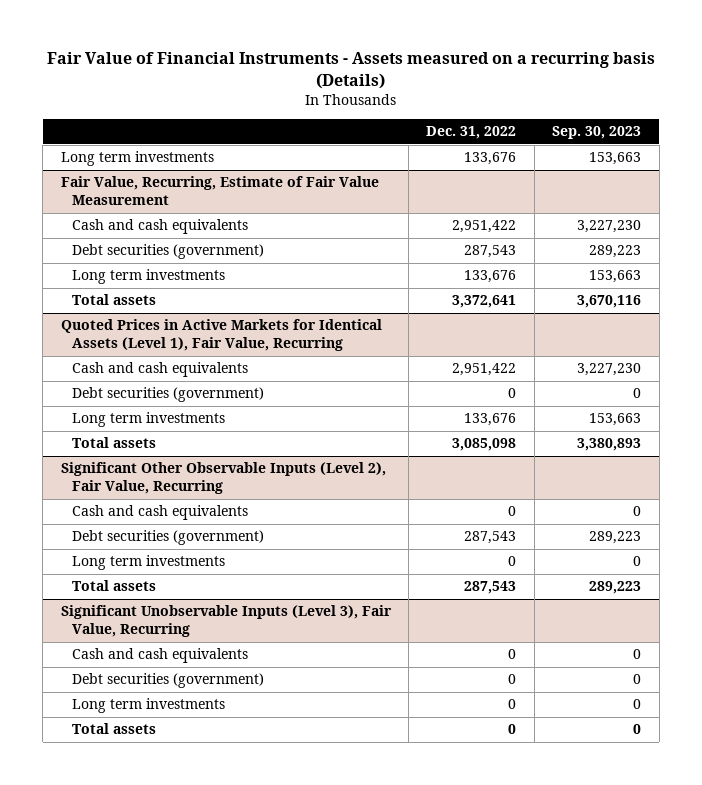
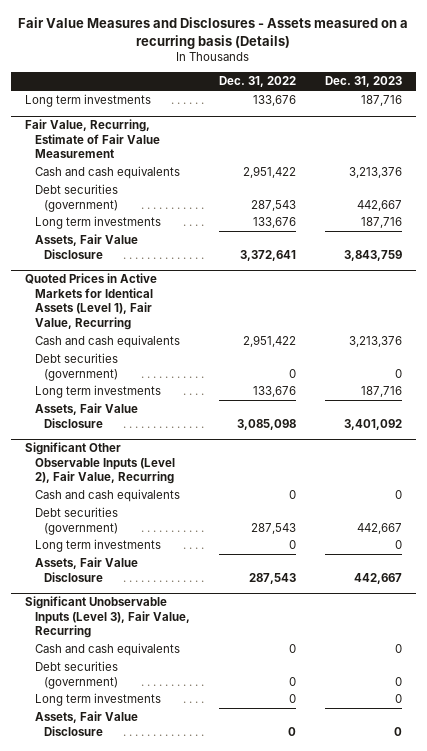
- Fair Value of Financial Instruments - Assets measured on a recurring basis (Details)
+ Fair Value Measures and Disclosures - Assets measured on a recurring basis (Details)
- | Dec. 31, 2022 | Sep. 30, 2023
+ | Dec. 31, 2022 | Dec. 31, 2023
@ Fair Value, Recurring, Estimate of Fair Value Measurement
- Total assets | 3,372,641 | 3,670,116
+ Assets, Fair Value Disclosure | 3,372,641 | 3,843,759
@ Quoted Prices in Active Markets for Identical Assets (Level 1), Fair Value, Recurring
- Total assets | 3,085,098 | 3,380,893
+ Assets, Fair Value Disclosure | 3,085,098 | 3,401,092
@ Significant Other Observable Inputs (Level 2), Fair Value, Recurring
- Total assets | 287,543 | 289,223
+ Assets, Fair Value Disclosure | 287,543 | 442,667
@ Significant Unobservable Inputs (Level 3), Fair Value, Recurring
- Total assets | 0 | 0
+ Assets, Fair Value Disclosure | 0 | 0

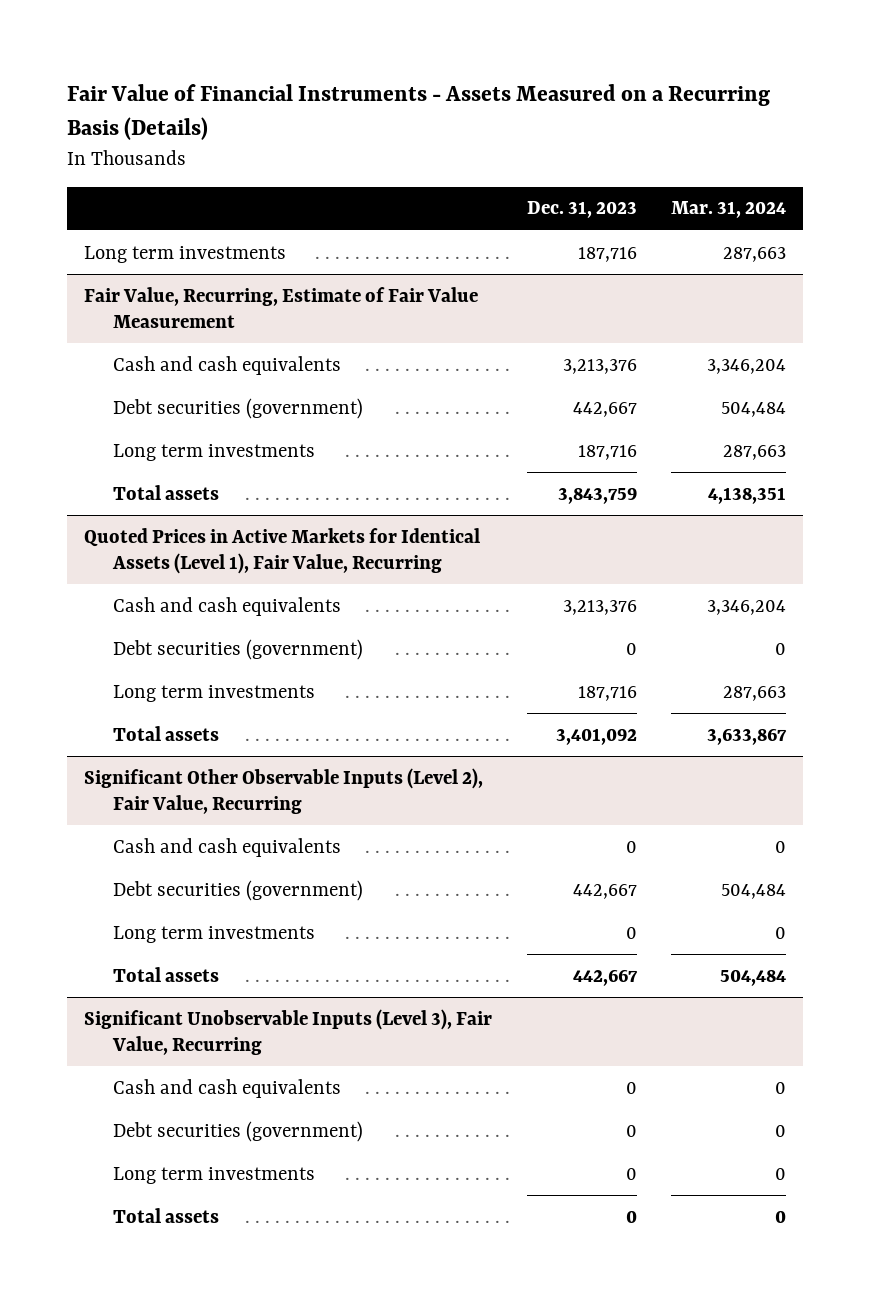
- Fair Value Measures and Disclosures - Assets measured on a recurring basis (Details)
+ Fair Value of Financial Instruments - Assets Measured on a Recurring Basis (Details)
- | Dec. 31, 2022 | Dec. 31, 2023
+ | Dec. 31, 2023 | Mar. 31, 2024
@ Fair Value, Recurring, Estimate of Fair Value Measurement
- Assets, Fair Value Disclosure | 3,372,641 | 3,843,759
+ Total assets | 3,843,759 | 4,138,351
@ Quoted Prices in Active Markets for Identical Assets (Level 1), Fair Value, Recurring
- Assets, Fair Value Disclosure | 3,085,098 | 3,401,092
+ Total assets | 3,401,092 | 3,633,867
@ Significant Other Observable Inputs (Level 2), Fair Value, Recurring
- Assets, Fair Value Disclosure | 287,543 | 442,667
+ Total assets | 442,667 | 504,484
@ Significant Unobservable Inputs (Level 3), Fair Value, Recurring
- Assets, Fair Value Disclosure | 0 | 0
+ Total assets | 0 | 0

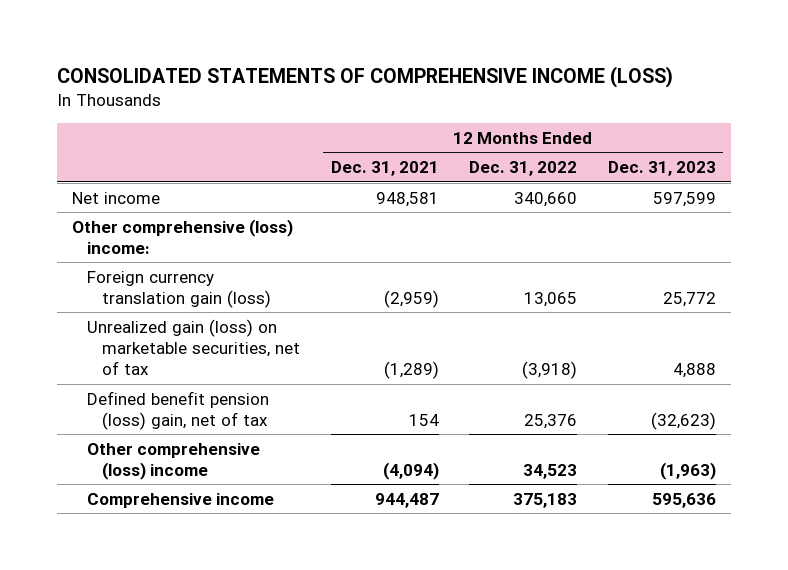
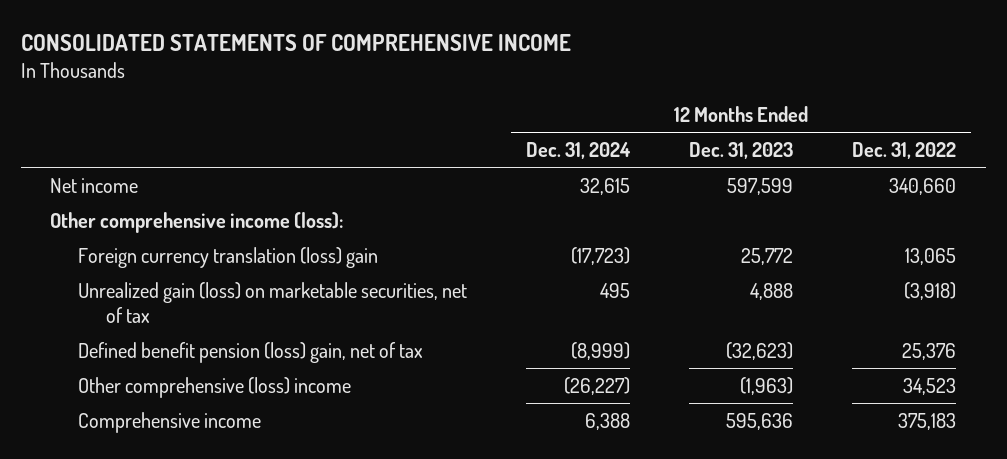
- CONSOLIDATED STATEMENTS OF COMPREHENSIVE INCOME (LOSS)
+ CONSOLIDATED STATEMENTS OF COMPREHENSIVE INCOME
- | 12 Months Ended Dec. 31, 2021 | 12 Months Ended Dec. 31, 2022 | 12 Months Ended Dec. 31, 2023
+ | 12 Months Ended Dec. 31, 2024 | 12 Months Ended Dec. 31, 2023 | 12 Months Ended Dec. 31, 2022
- Other comprehensive (loss) income:
- Foreign currency translation gain (loss) | (2,959) | 13,065 | 25,772
+ Other comprehensive income (loss):
+ Foreign currency translation (loss) gain | (17,723) | 25,772 | 13,065

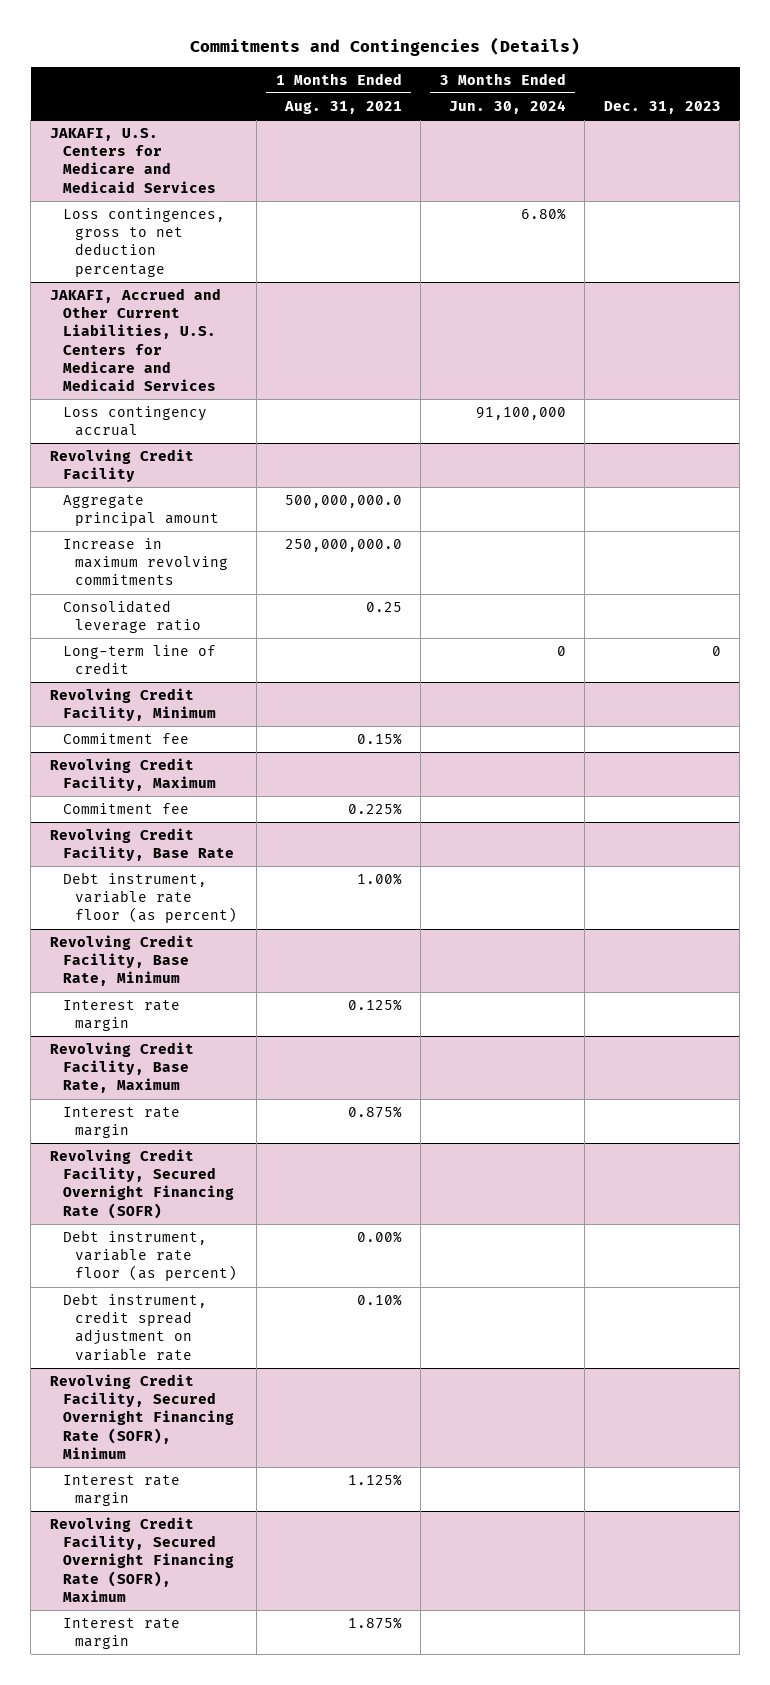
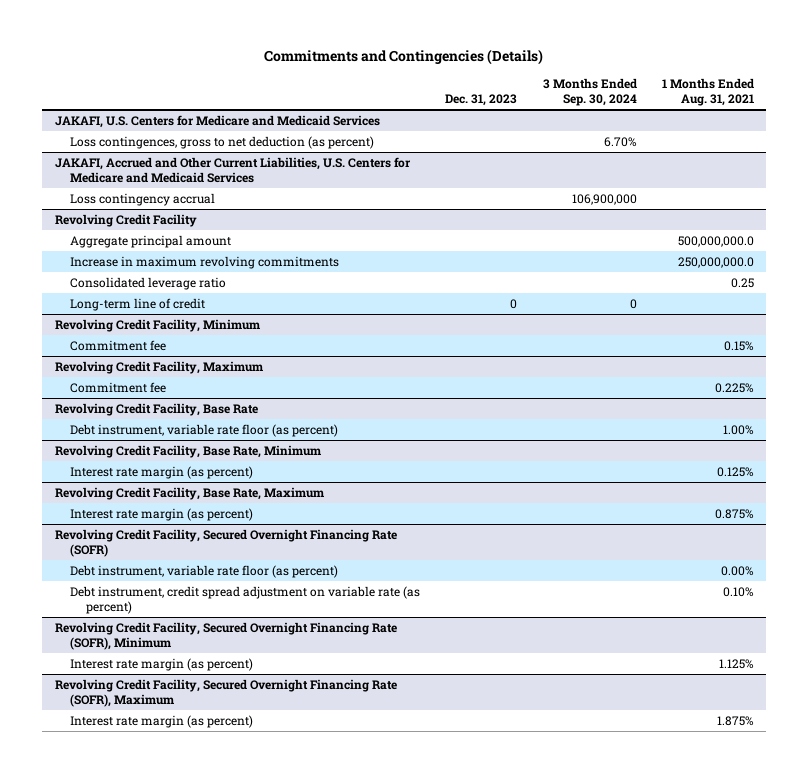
- | 1 Months Ended Aug. 31, 2021 | 3 Months Ended Jun. 30, 2024 | Dec. 31, 2023
+ | Dec. 31, 2023 | 3 Months Ended Sep. 30, 2024 | 1 Months Ended Aug. 31, 2021
@ JAKAFI, U.S. Centers for Medicare and Medicaid Services
- Loss contingences, gross to net deduction percentage | | 6.80% |
+ Loss contingences, gross to net deduction (as percent) | | 6.70% |
@ Revolving Credit Facility, Base Rate, Minimum
- Interest rate margin | 0.125% | |
+ Interest rate margin (as percent) | | | 0.125%
@ Revolving Credit Facility, Base Rate, Maximum
- Interest rate margin | 0.875% | |
+ Interest rate margin (as percent) | | | 0.875%
@ Revolving Credit Facility, Secured Overnight Financing Rate (SOFR)
- Debt instrument, credit spread adjustment on variable rate | 0.10% | |
+ Debt instrument, credit spread adjustment on variable rate (as percent) | | | 0.10%
@ Revolving Credit Facility, Secured Overnight Financing Rate (SOFR), Minimum
- Interest rate margin | 1.125% | |
+ Interest rate margin (as percent) | | | 1.125%
@ Revolving Credit Facility, Secured Overnight Financing Rate (SOFR), Maximum
- Interest rate margin | 1.875% | |
+ Interest rate margin (as percent) | | | 1.875%

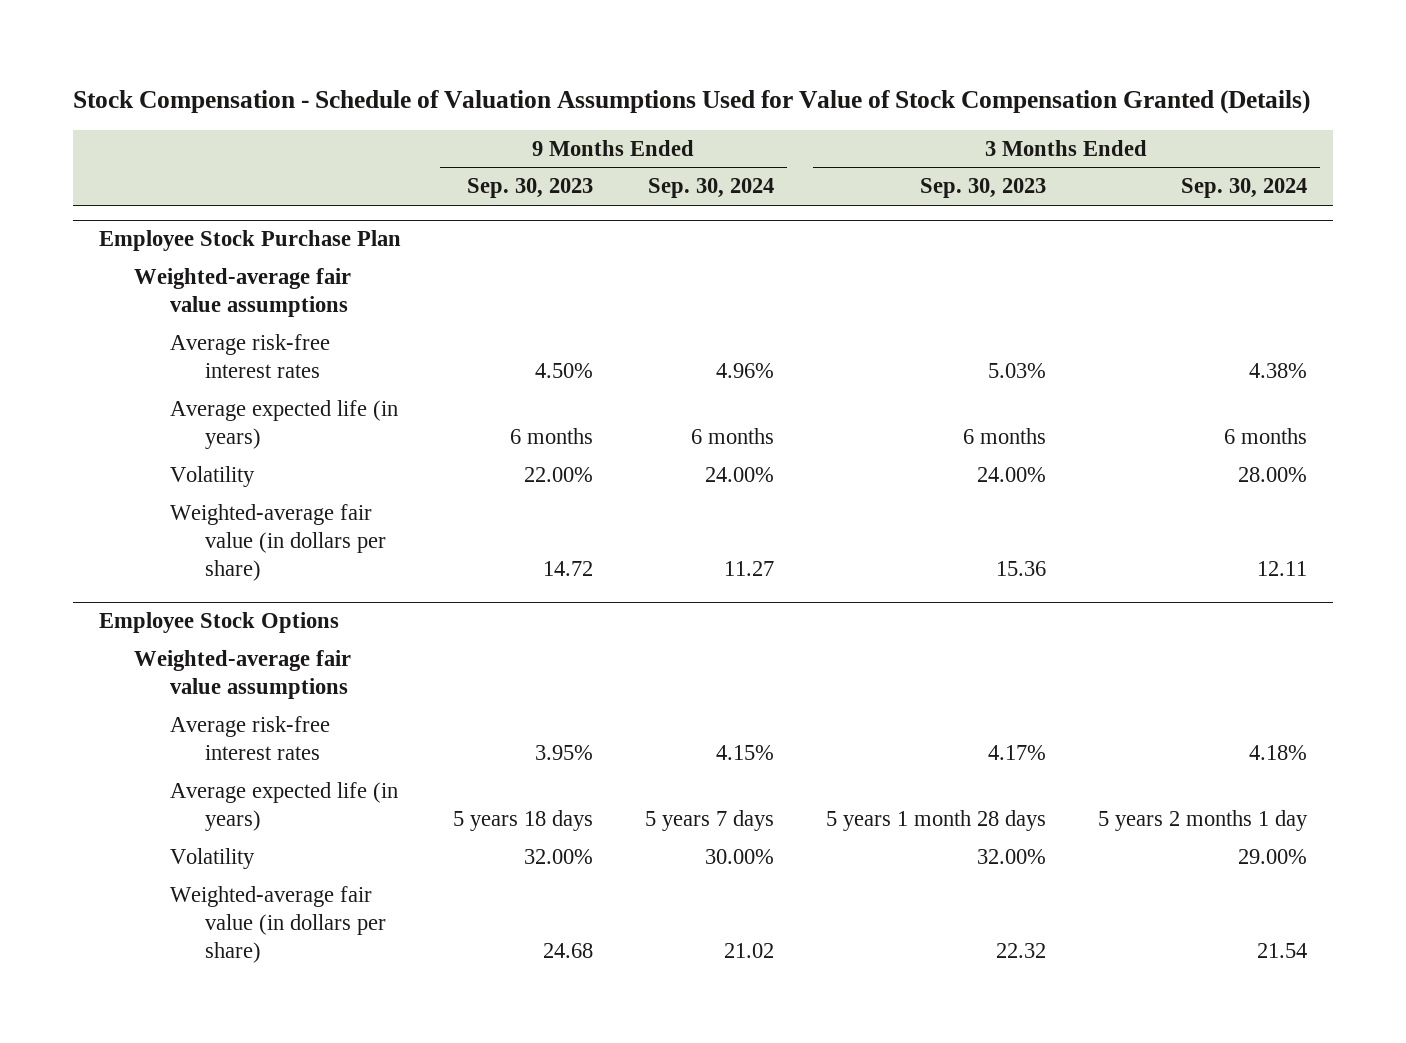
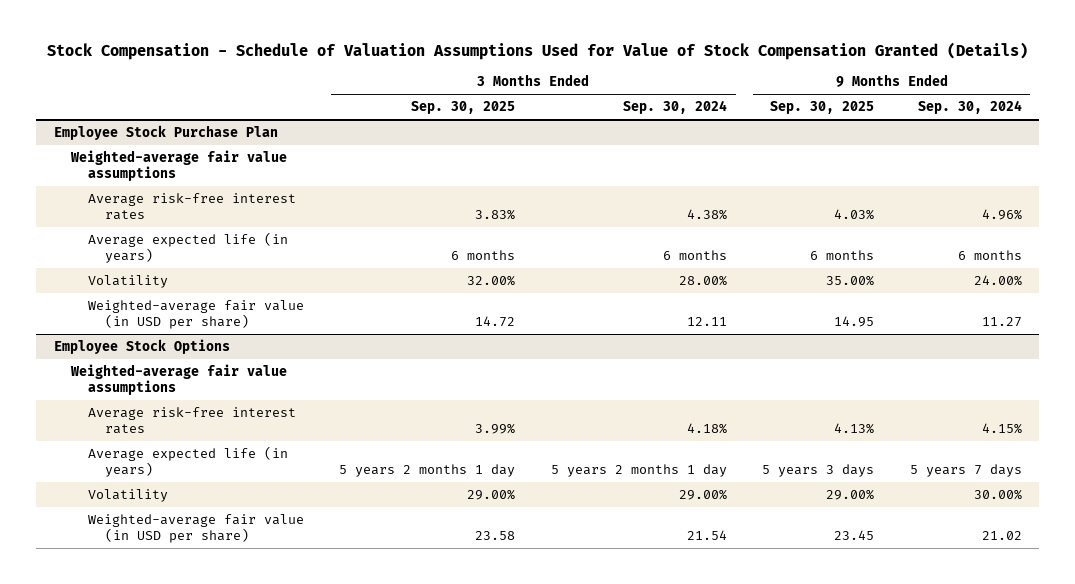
- | 9 Months Ended Sep. 30, 2023 | 9 Months Ended Sep. 30, 2024 | 3 Months Ended Sep. 30, 2023 | 3 Months Ended Sep. 30, 2024
+ | 3 Months Ended Sep. 30, 2025 | 3 Months Ended Sep. 30, 2024 | 9 Months Ended Sep. 30, 2025 | 9 Months Ended Sep. 30, 2024
@ Employee Stock Purchase Plan
- Weighted-average fair value (in dollars per share) | 14.72 | 11.27 | 15.36 | 12.11
+ Weighted-average fair value (in USD per share) | 14.72 | 12.11 | 14.95 | 11.27
@ Employee Stock Options
- Weighted-average fair value (in dollars per share) | 24.68 | 21.02 | 22.32 | 21.54
+ Weighted-average fair value (in USD per share) | 23.58 | 21.54 | 23.45 | 21.02

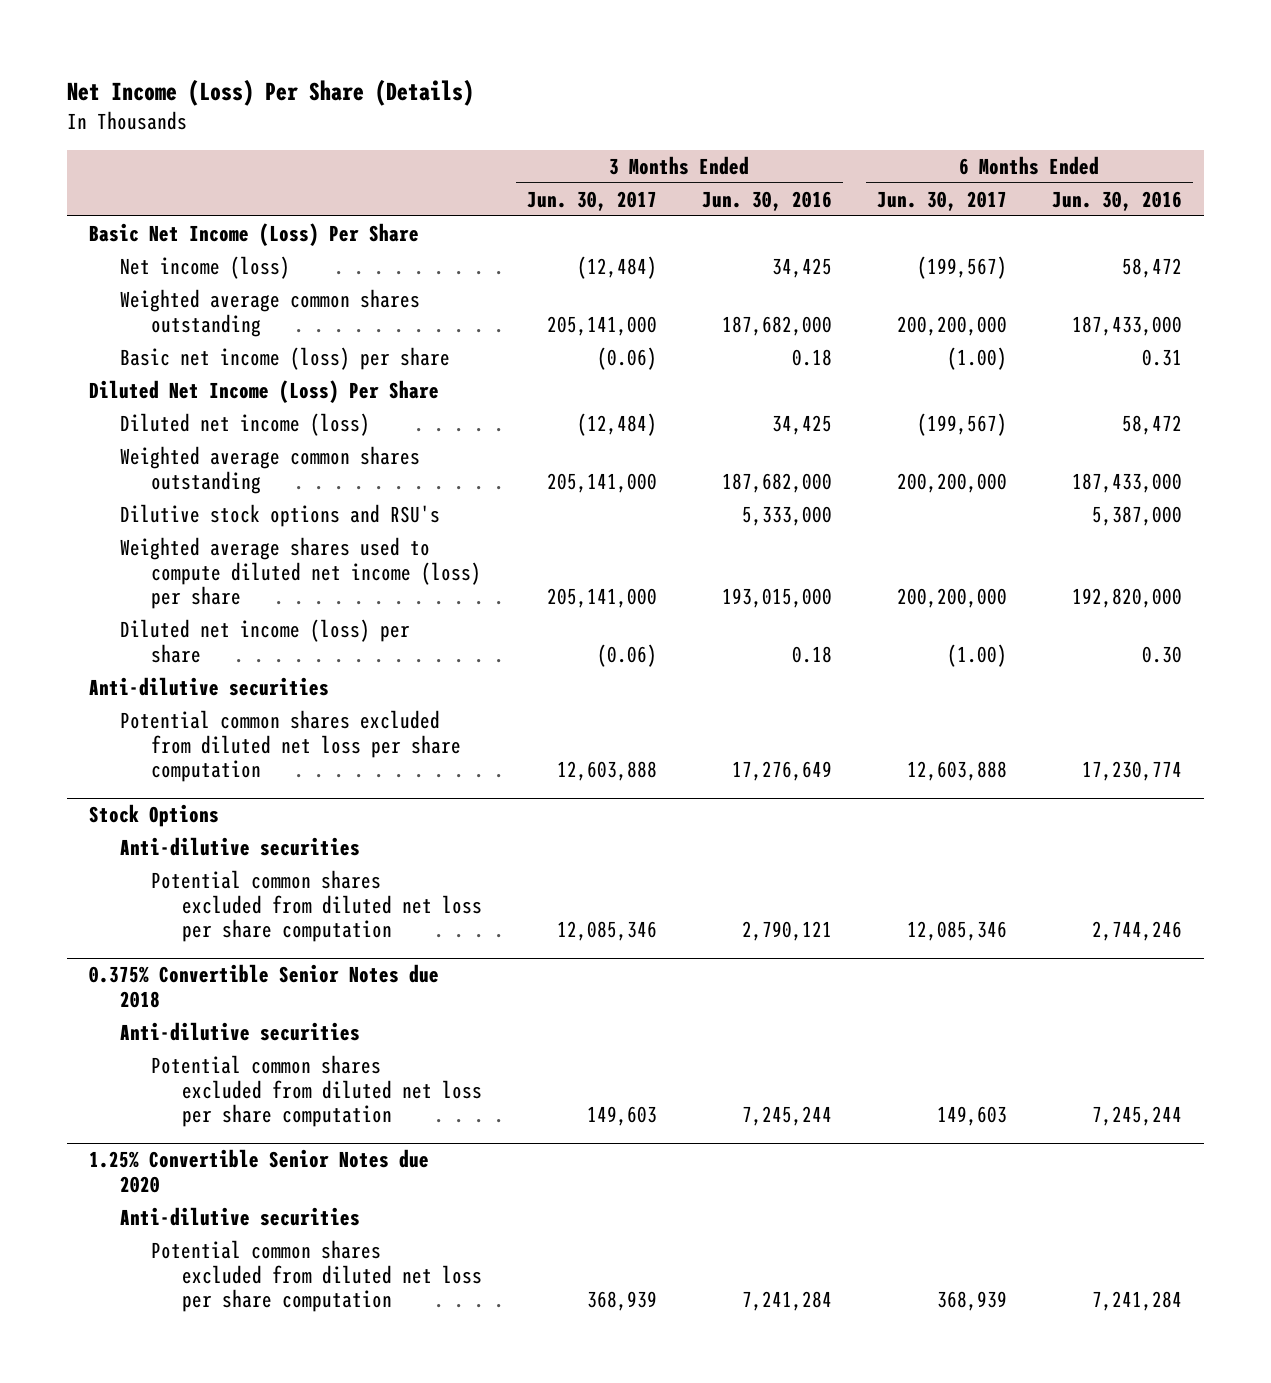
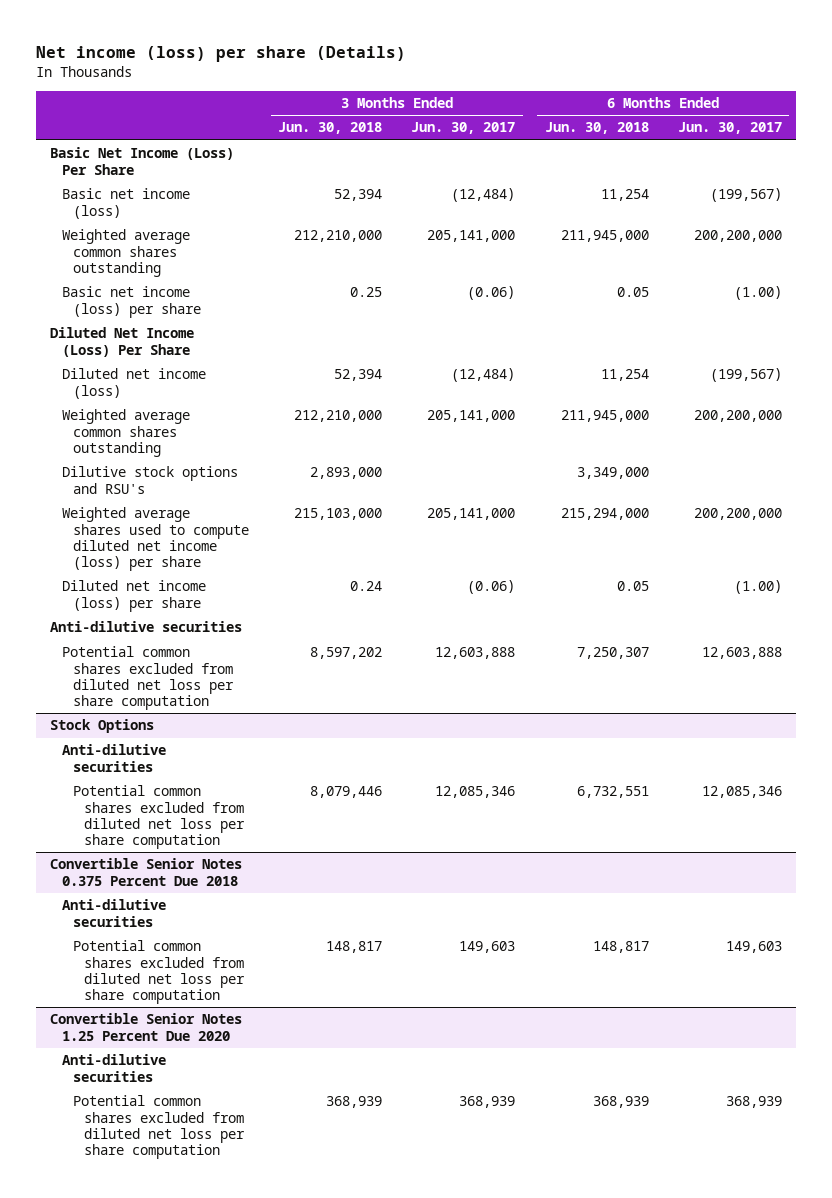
- Net Income (Loss) Per Share (Details)
+ Net income (loss) per share (Details)
- | 3 Months Ended Jun. 30, 2017 | 3 Months Ended Jun. 30, 2016 | 6 Months Ended Jun. 30, 2017 | 6 Months Ended Jun. 30, 2016
+ | 3 Months Ended Jun. 30, 2018 | 3 Months Ended Jun. 30, 2017 | 6 Months Ended Jun. 30, 2018 | 6 Months Ended Jun. 30, 2017
- Net income (loss) | (12,484) | 34,425 | (199,567) | 58,472
+ Basic net income (loss) | 52,394 | (12,484) | 11,254 | (199,567)
- 0.375% Convertible Senior Notes due 2018
+ Convertible Senior Notes 0.375 Percent Due 2018
- 1.25% Convertible Senior Notes due 2020
+ Convertible Senior Notes 1.25 Percent Due 2020

